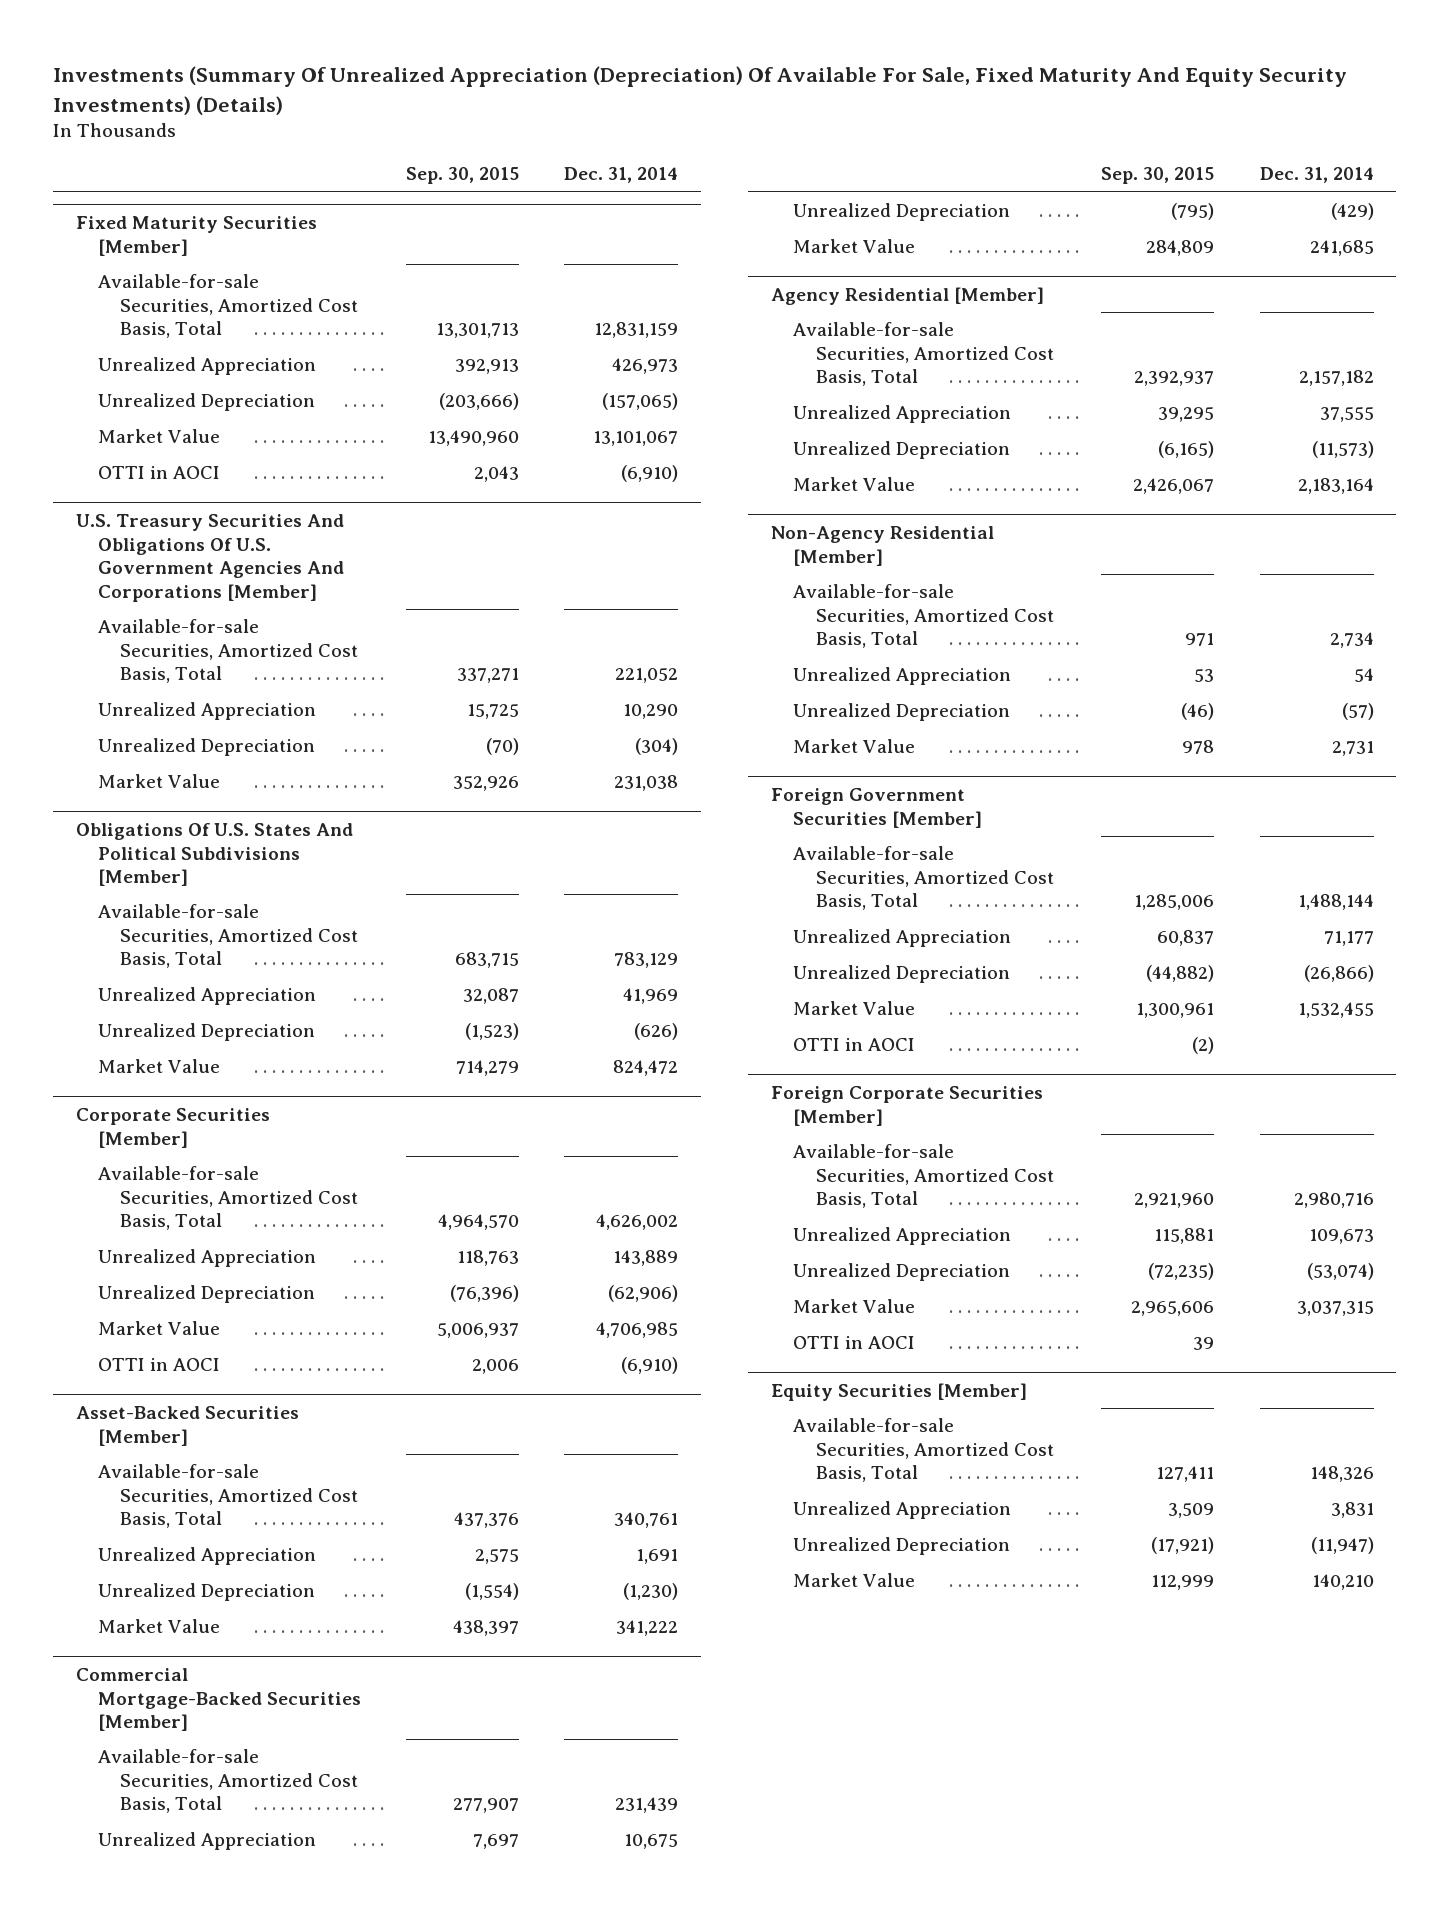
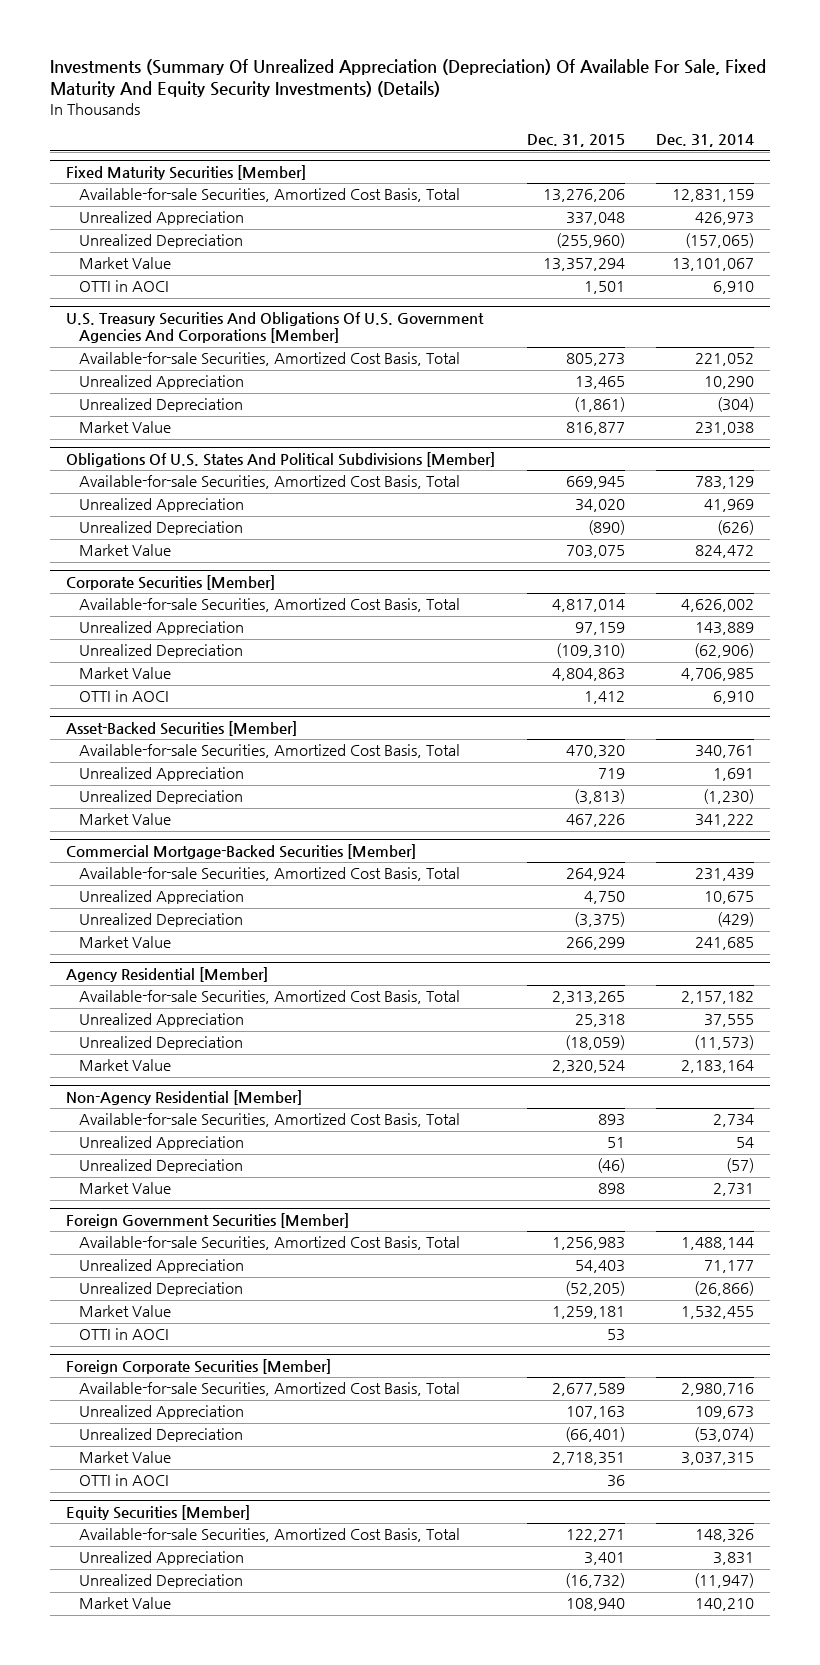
- | Sep. 30, 2015 | Dec. 31, 2014
+ | Dec. 31, 2015 | Dec. 31, 2014
@ Fixed Maturity Securities [Member]
- OTTI in AOCI | 2,043 | (6,910)
+ OTTI in AOCI | 1,501 | 6,910
@ Corporate Securities [Member]
- OTTI in AOCI | 2,006 | (6,910)
+ OTTI in AOCI | 1,412 | 6,910

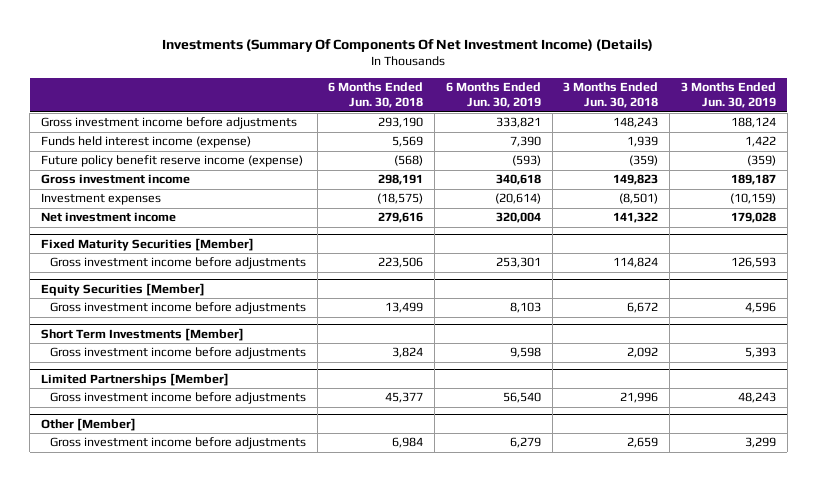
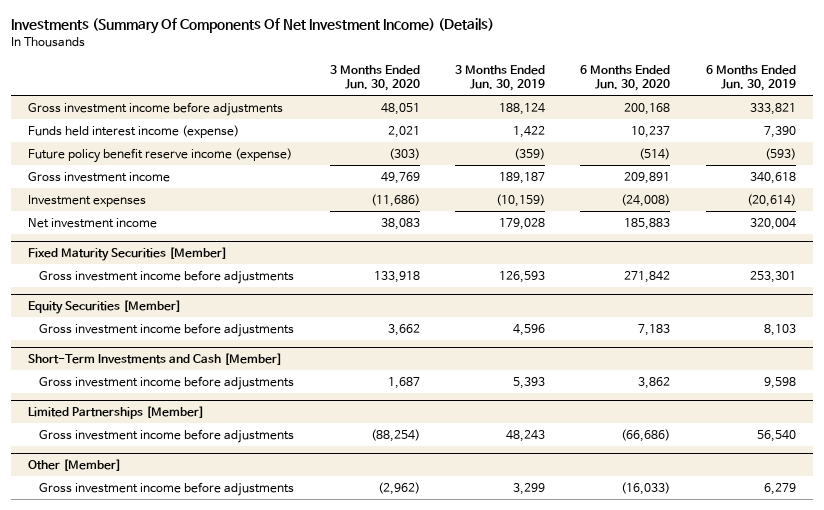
- | 6 Months Ended Jun. 30, 2018 | 6 Months Ended Jun. 30, 2019 | 3 Months Ended Jun. 30, 2018 | 3 Months Ended Jun. 30, 2019
+ | 3 Months Ended Jun. 30, 2020 | 3 Months Ended Jun. 30, 2019 | 6 Months Ended Jun. 30, 2020 | 6 Months Ended Jun. 30, 2019
- Short Term Investments [Member]
+ Short-Term Investments and Cash [Member]

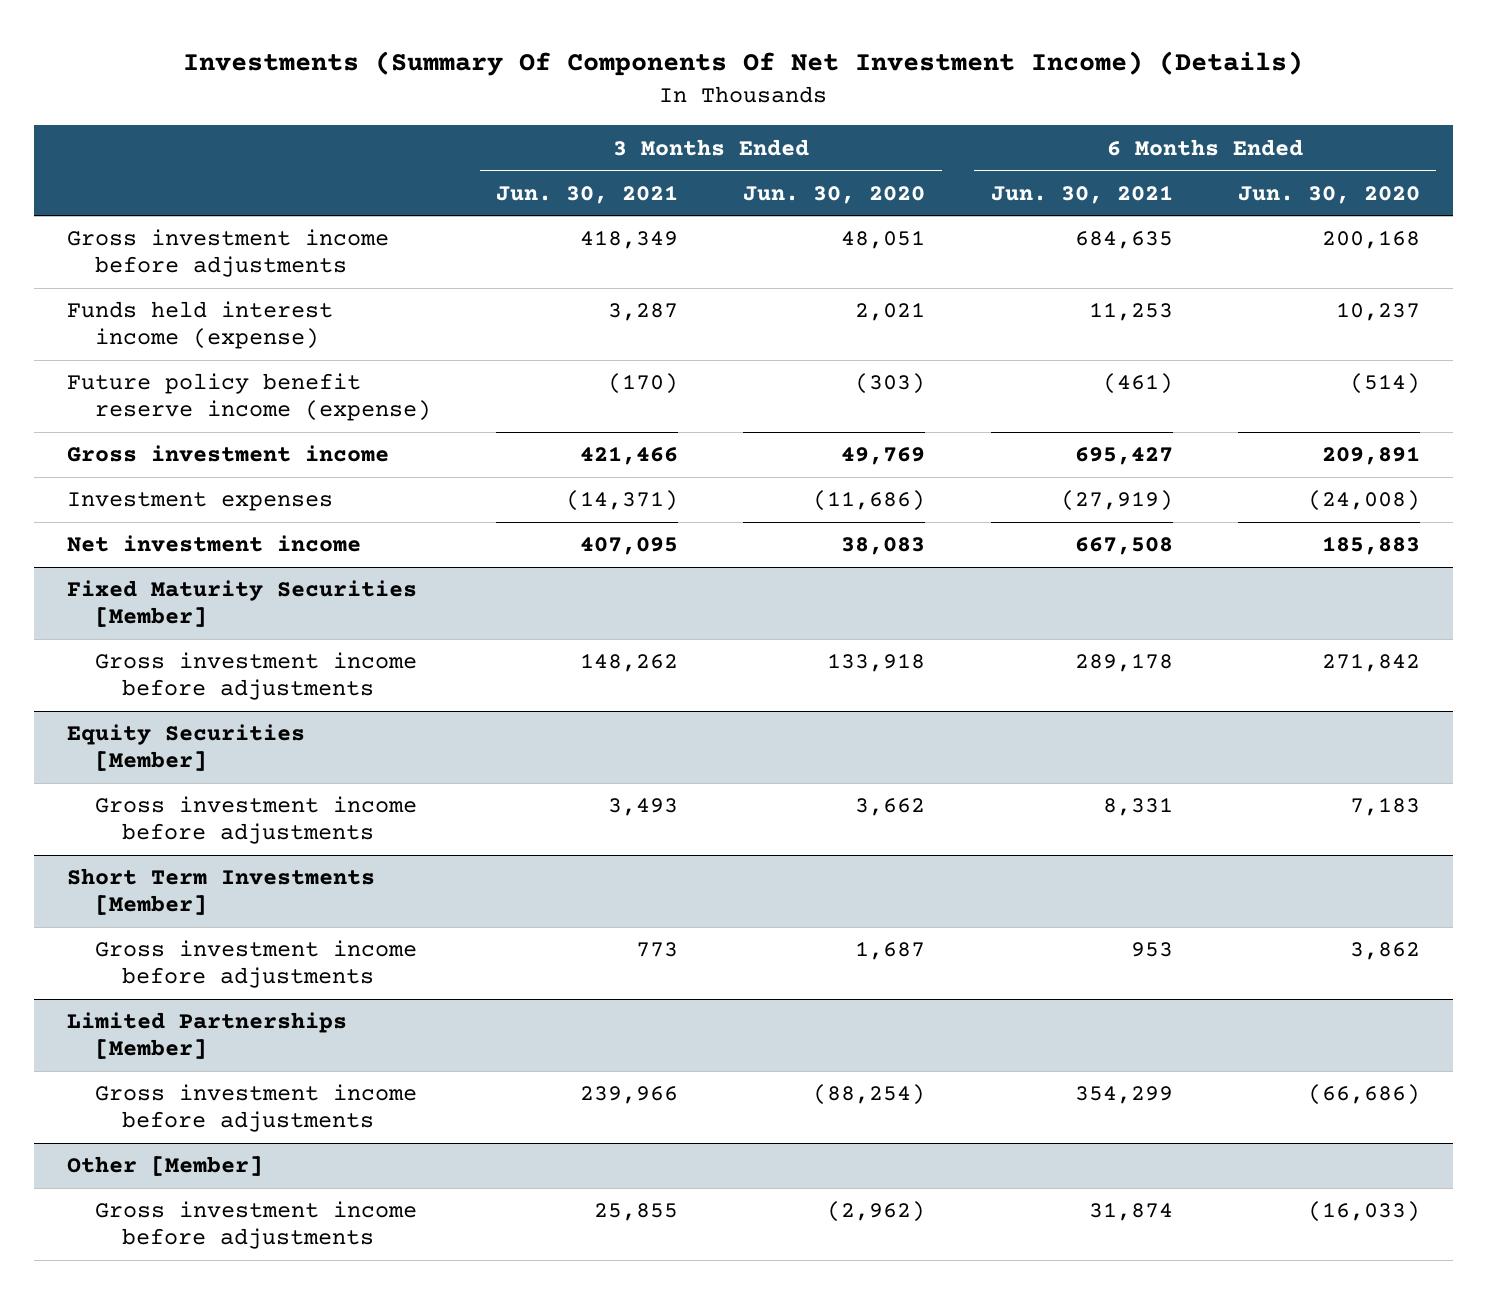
- | 3 Months Ended Jun. 30, 2020 | 3 Months Ended Jun. 30, 2019 | 6 Months Ended Jun. 30, 2020 | 6 Months Ended Jun. 30, 2019
+ | 3 Months Ended Jun. 30, 2021 | 3 Months Ended Jun. 30, 2020 | 6 Months Ended Jun. 30, 2021 | 6 Months Ended Jun. 30, 2020
- Short-Term Investments and Cash [Member]
+ Short Term Investments [Member]

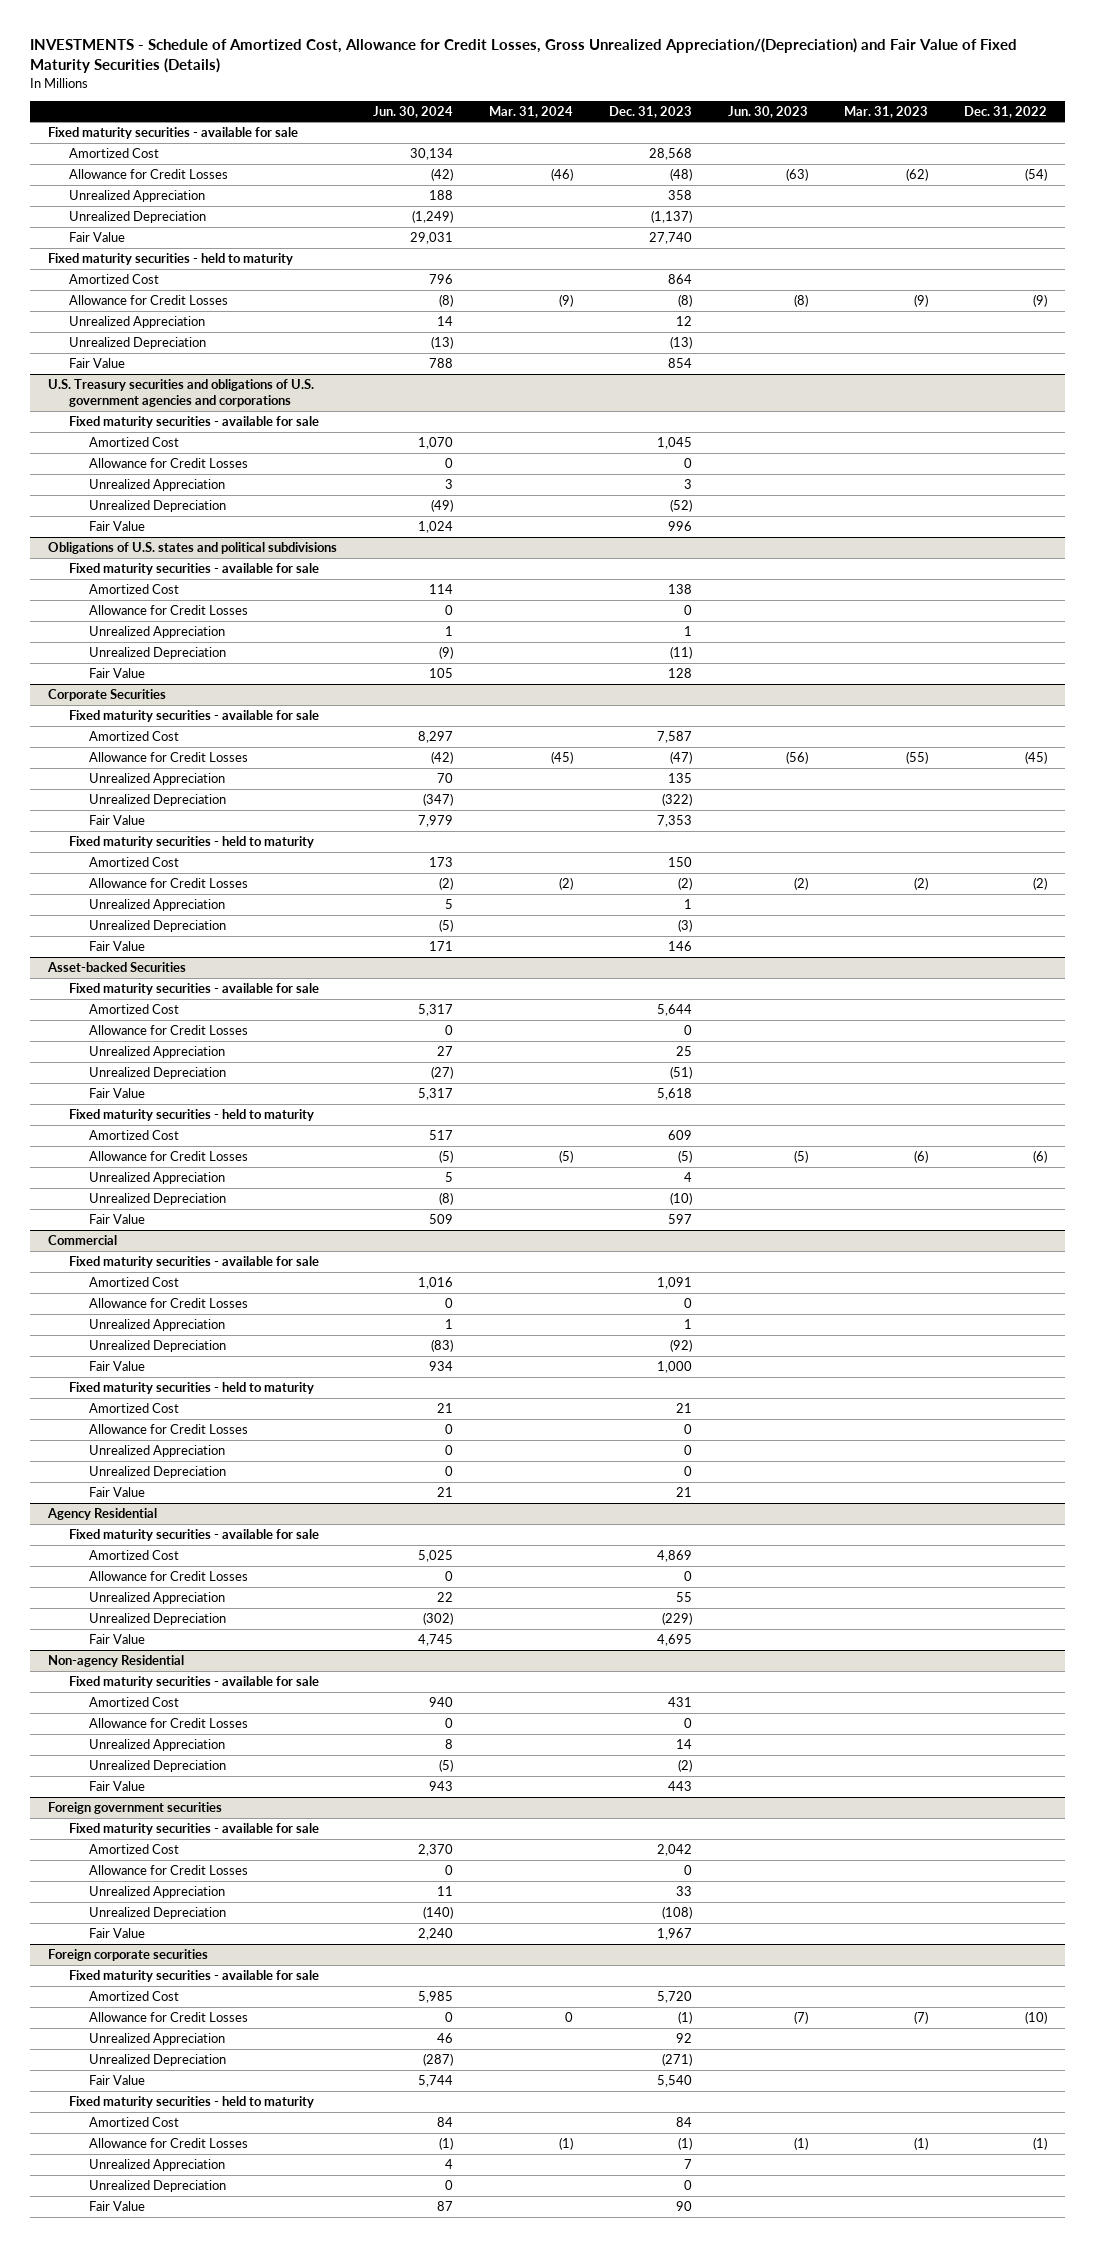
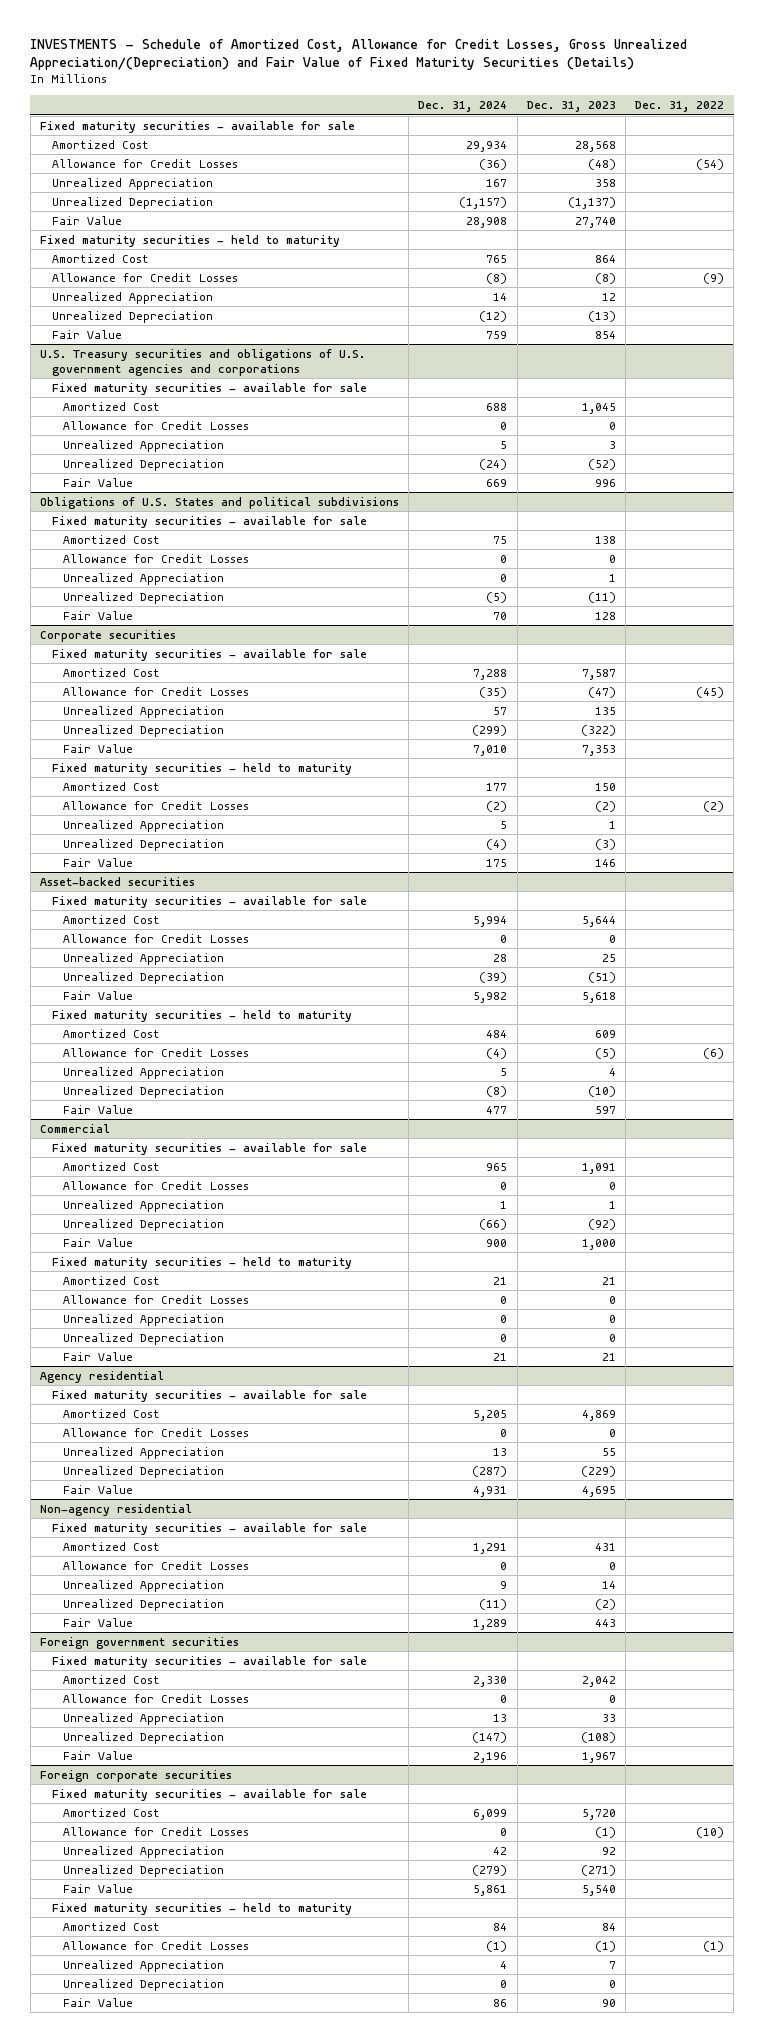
- | Jun. 30, 2024 | Mar. 31, 2024 | Dec. 31, 2023 | Jun. 30, 2023 | Mar. 31, 2023 | Dec. 31, 2022
+ | Dec. 31, 2024 | Dec. 31, 2023 | Dec. 31, 2022
- Obligations of U.S. states and political subdivisions
+ Obligations of U.S. States and political subdivisions
- Corporate Securities
+ Corporate securities
- Asset-backed Securities
+ Asset-backed securities
- Agency Residential
+ Agency residential
- Non-agency Residential
+ Non-agency residential

